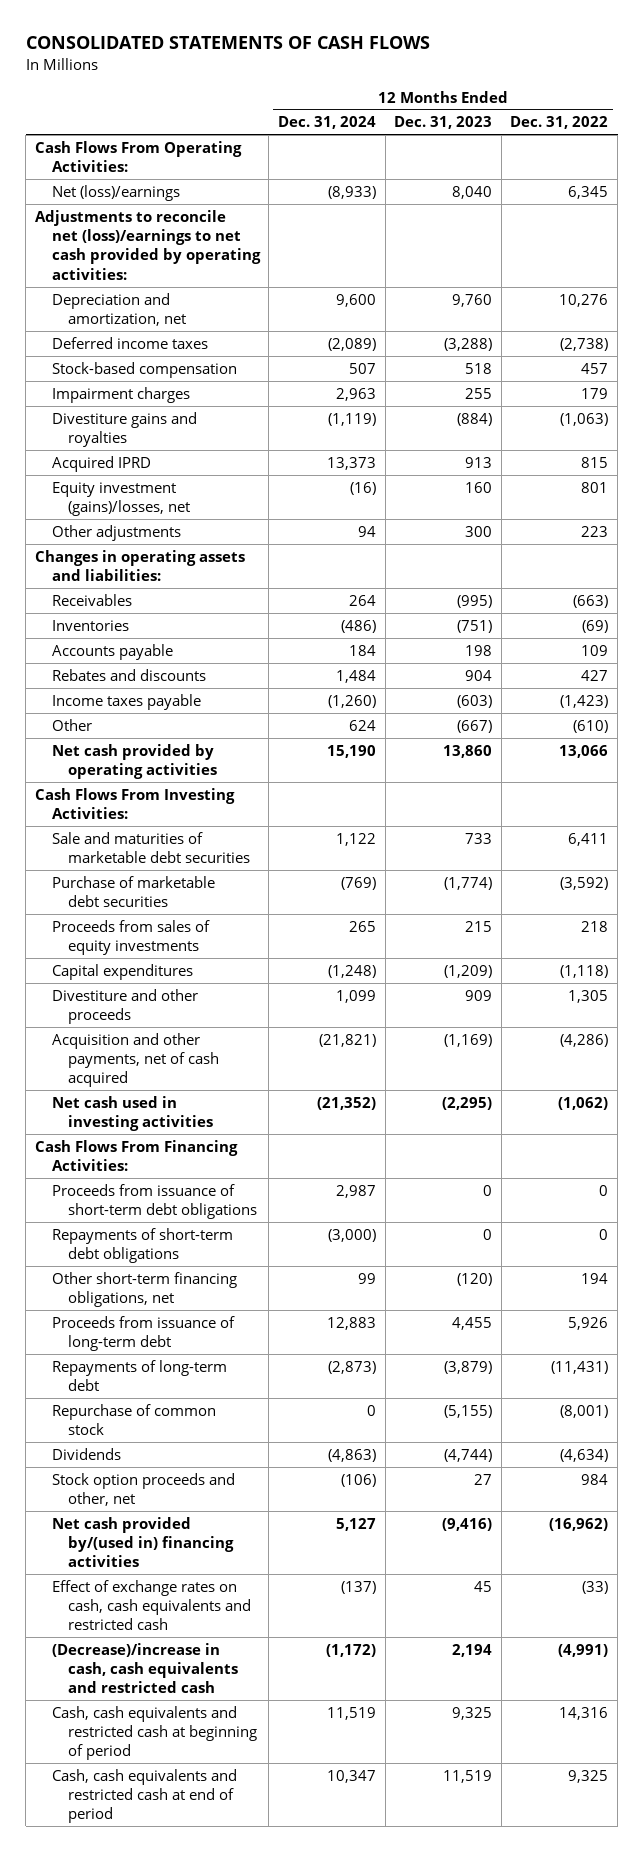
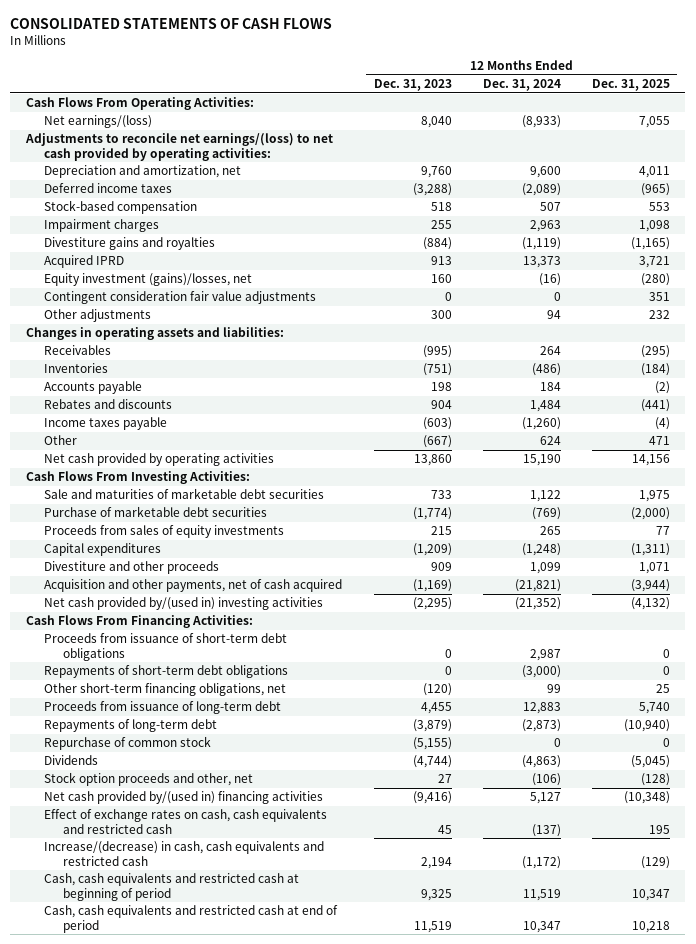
- | 12 Months Ended Dec. 31, 2024 | 12 Months Ended Dec. 31, 2023 | 12 Months Ended Dec. 31, 2022
+ | 12 Months Ended Dec. 31, 2023 | 12 Months Ended Dec. 31, 2024 | 12 Months Ended Dec. 31, 2025
- Net (loss)/earnings | (8,933) | 8,040 | 6,345
- Adjustments to reconcile net (loss)/earnings to net cash provided by operating activities:
+ Net earnings/(loss) | 8,040 | (8,933) | 7,055
+ Adjustments to reconcile net earnings/(loss) to net cash provided by operating activities:
+ Contingent consideration fair value adjustments | 0 | 0 | 351
- Net cash used in investing activities | (21,352) | (2,295) | (1,062)
+ Net cash provided by/(used in) investing activities | (2,295) | (21,352) | (4,132)
- (Decrease)/increase in cash, cash equivalents and restricted cash | (1,172) | 2,194 | (4,991)
+ Increase/(decrease) in cash, cash equivalents and restricted cash | 2,194 | (1,172) | (129)

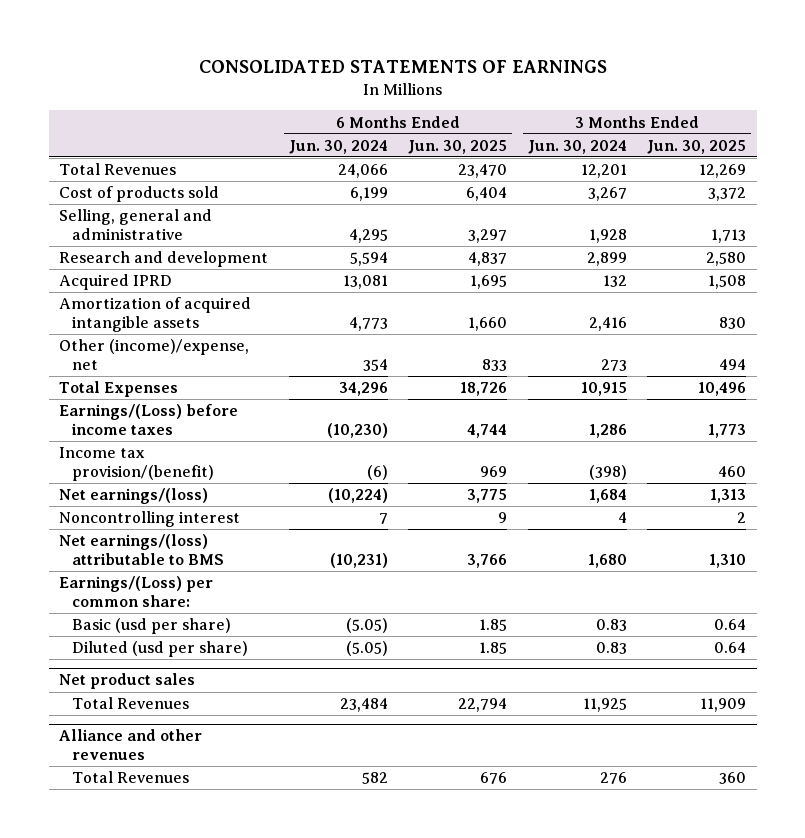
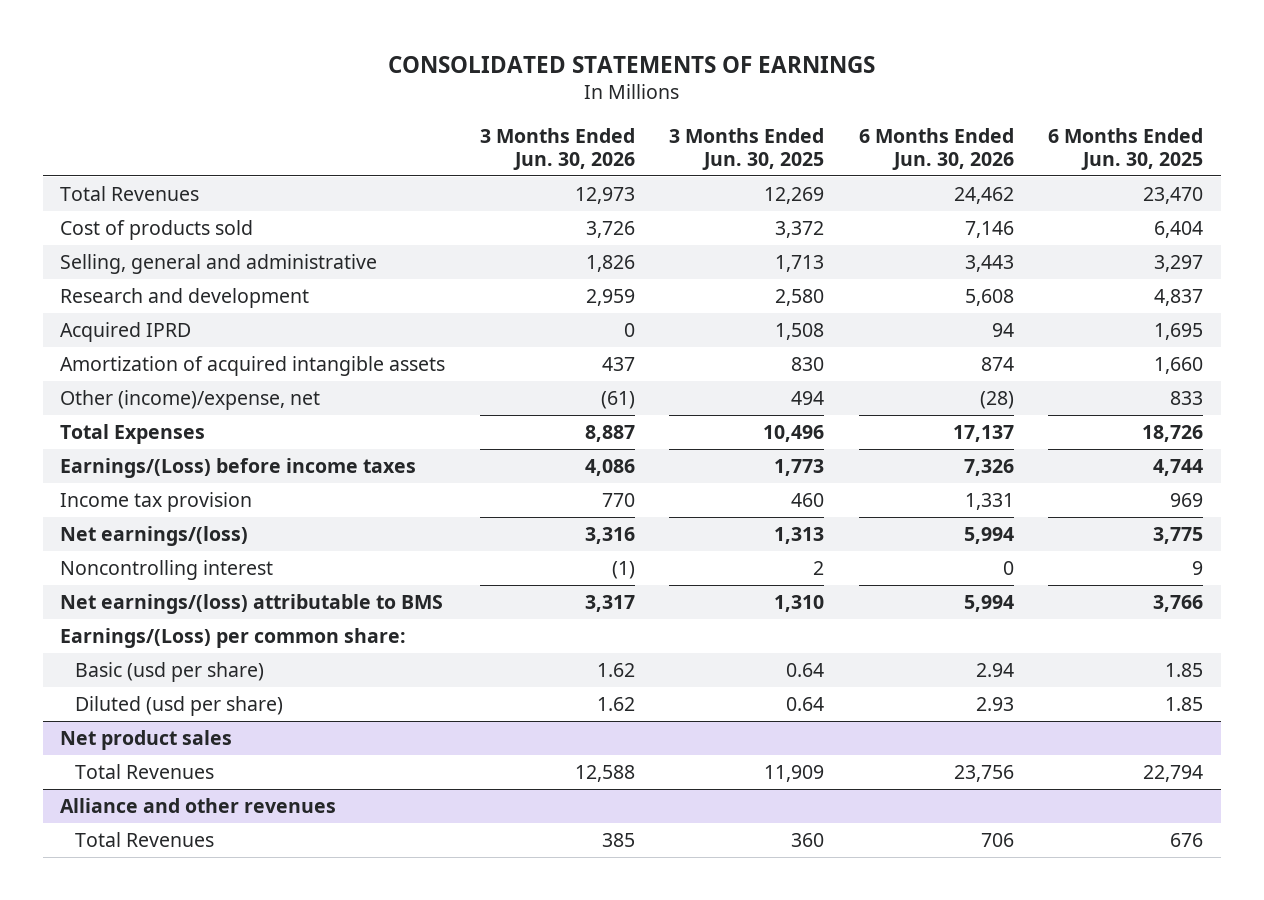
- | 6 Months Ended Jun. 30, 2024 | 6 Months Ended Jun. 30, 2025 | 3 Months Ended Jun. 30, 2024 | 3 Months Ended Jun. 30, 2025
+ | 3 Months Ended Jun. 30, 2026 | 3 Months Ended Jun. 30, 2025 | 6 Months Ended Jun. 30, 2026 | 6 Months Ended Jun. 30, 2025
- Income tax provision/(benefit) | (6) | 969 | (398) | 460
+ Income tax provision | 770 | 460 | 1,331 | 969

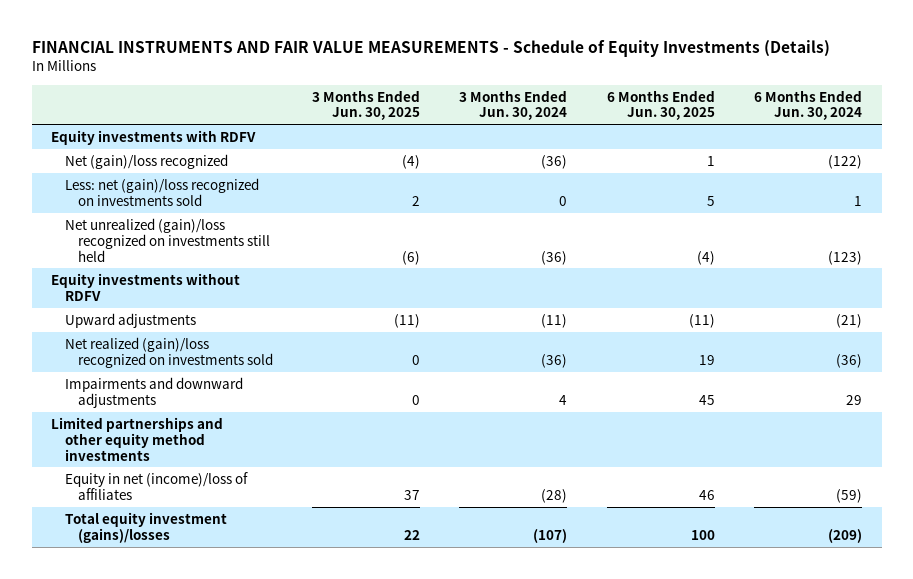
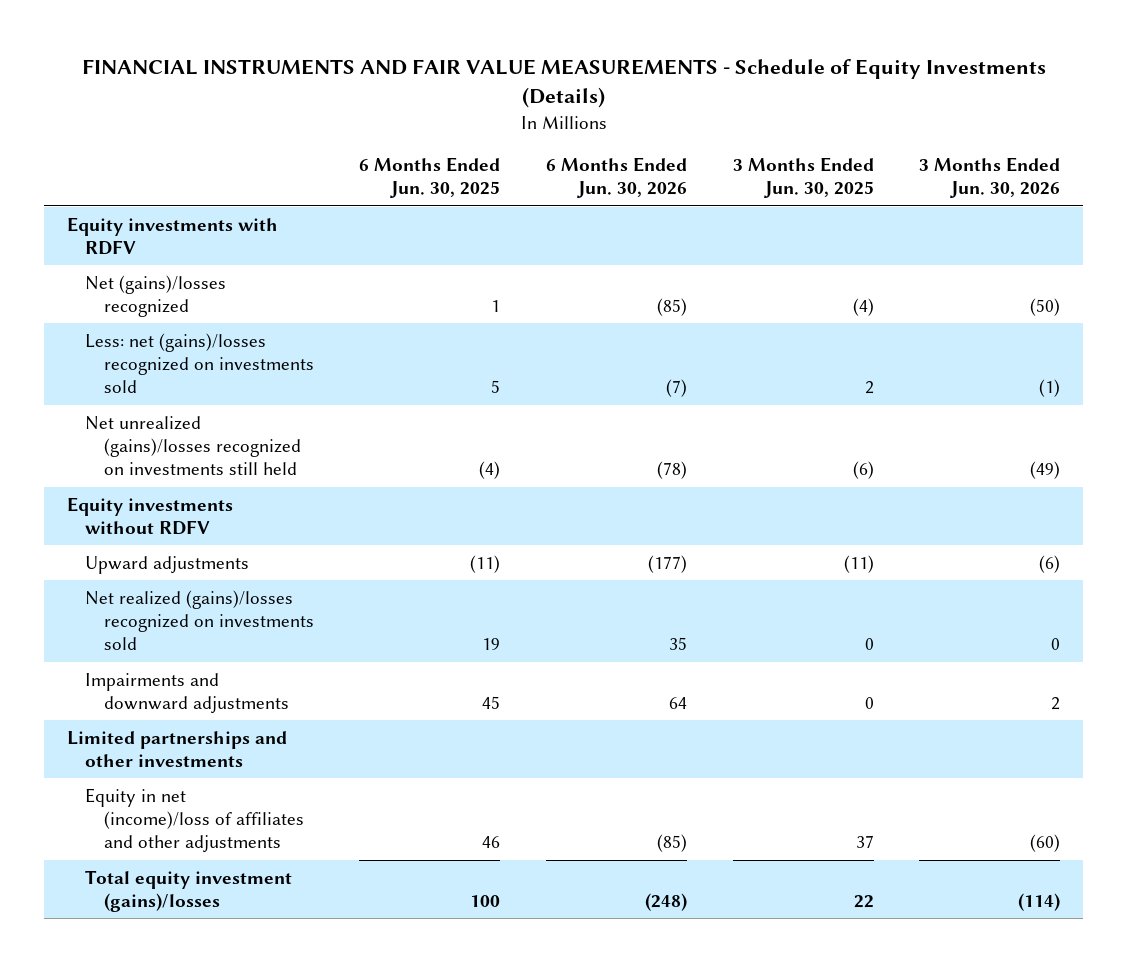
- | 3 Months Ended Jun. 30, 2025 | 3 Months Ended Jun. 30, 2024 | 6 Months Ended Jun. 30, 2025 | 6 Months Ended Jun. 30, 2024
+ | 6 Months Ended Jun. 30, 2025 | 6 Months Ended Jun. 30, 2026 | 3 Months Ended Jun. 30, 2025 | 3 Months Ended Jun. 30, 2026
- Net (gain)/loss recognized | (4) | (36) | 1 | (122)
- Less: net (gain)/loss recognized on investments sold | 2 | 0 | 5 | 1
- Net unrealized (gain)/loss recognized on investments still held | (6) | (36) | (4) | (123)
+ Net (gains)/losses recognized | 1 | (85) | (4) | (50)
+ Less: net (gains)/losses recognized on investments sold | 5 | (7) | 2 | (1)
+ Net unrealized (gains)/losses recognized on investments still held | (4) | (78) | (6) | (49)
- Net realized (gain)/loss recognized on investments sold | 0 | (36) | 19 | (36)
+ Net realized (gains)/losses recognized on investments sold | 19 | 35 | 0 | 0
- Limited partnerships and other equity method investments
- Equity in net (income)/loss of affiliates | 37 | (28) | 46 | (59)
+ Limited partnerships and other investments
+ Equity in net (income)/loss of affiliates and other adjustments | 46 | (85) | 37 | (60)

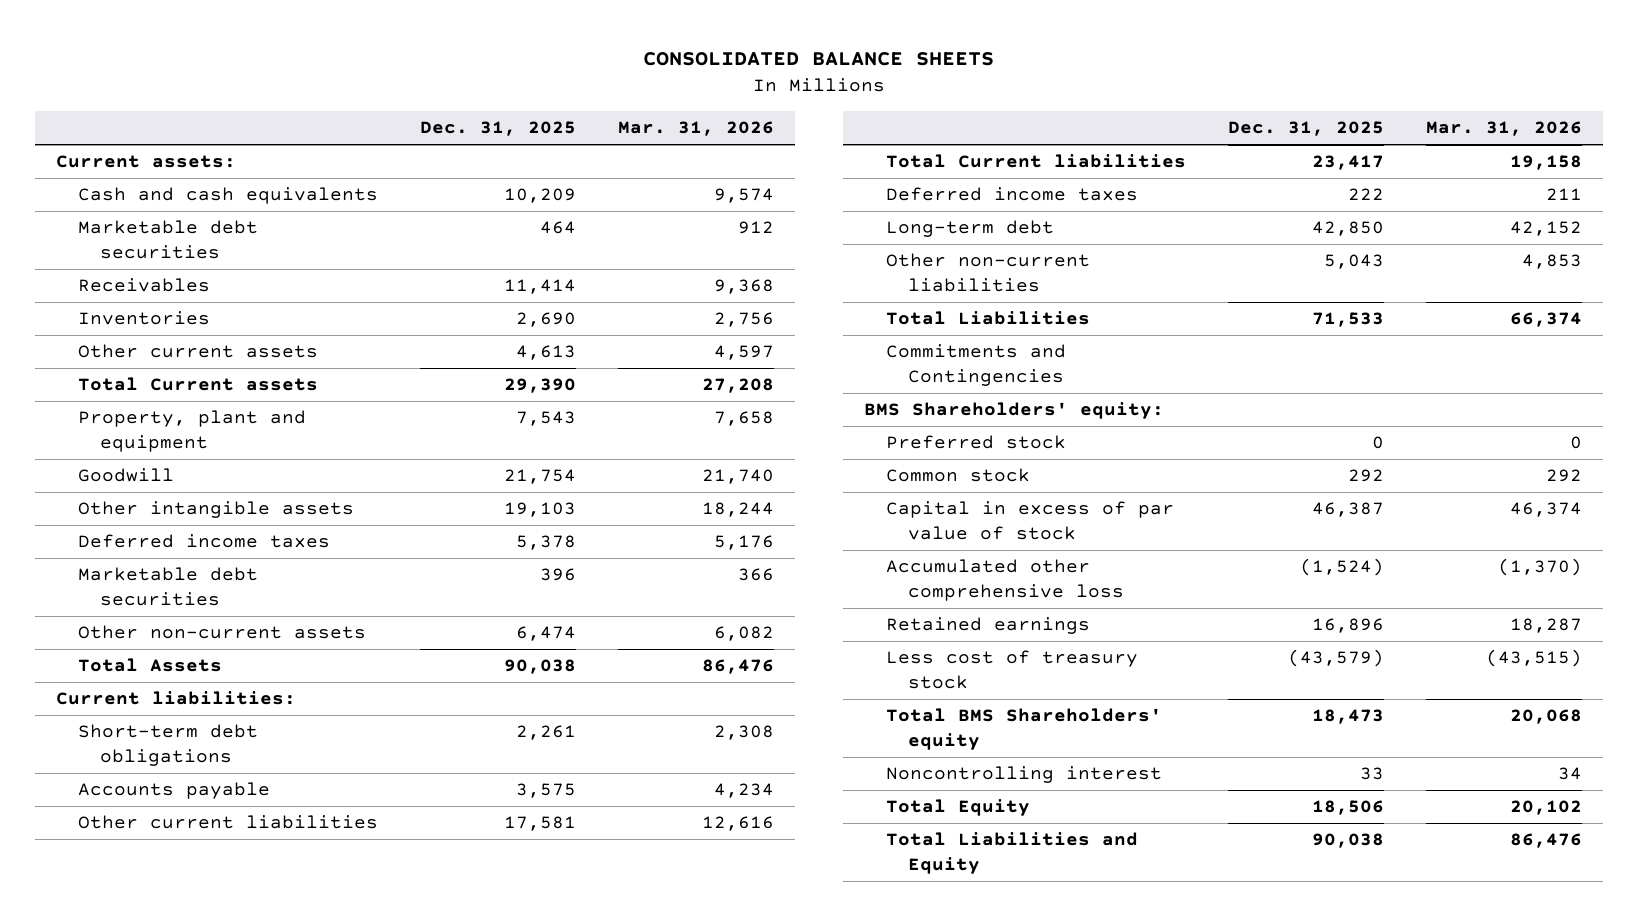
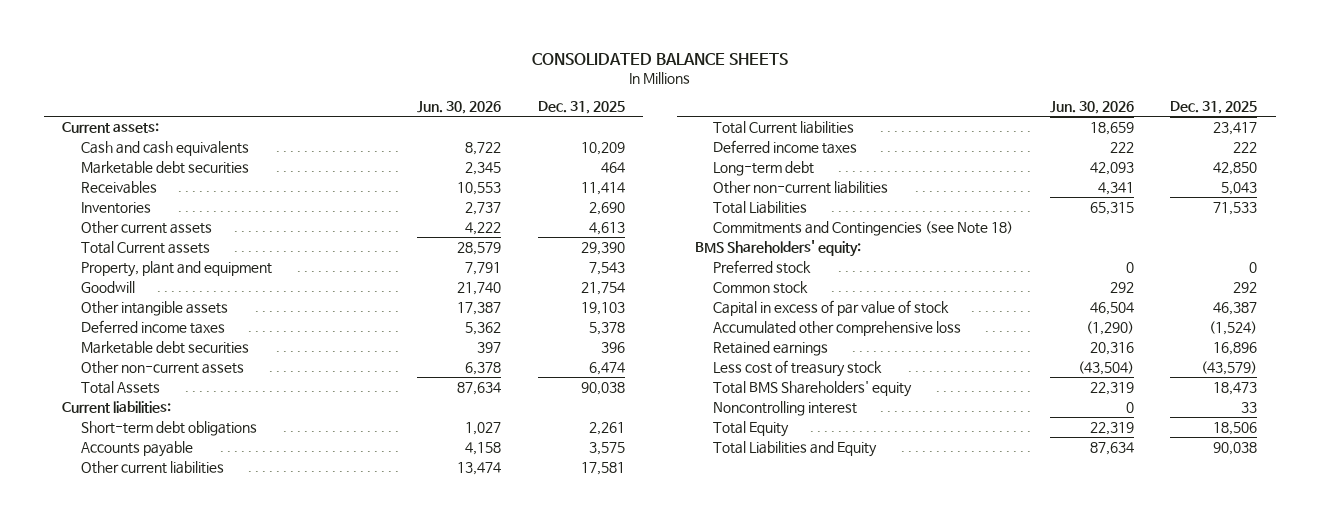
- | Dec. 31, 2025 | Mar. 31, 2026
+ | Jun. 30, 2026 | Dec. 31, 2025
- Commitments and Contingencies
+ Commitments and Contingencies (see Note 18)

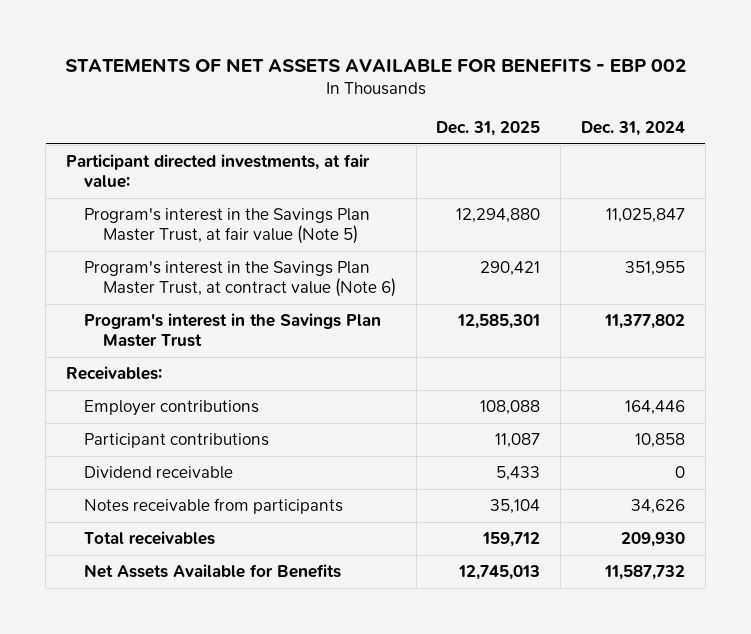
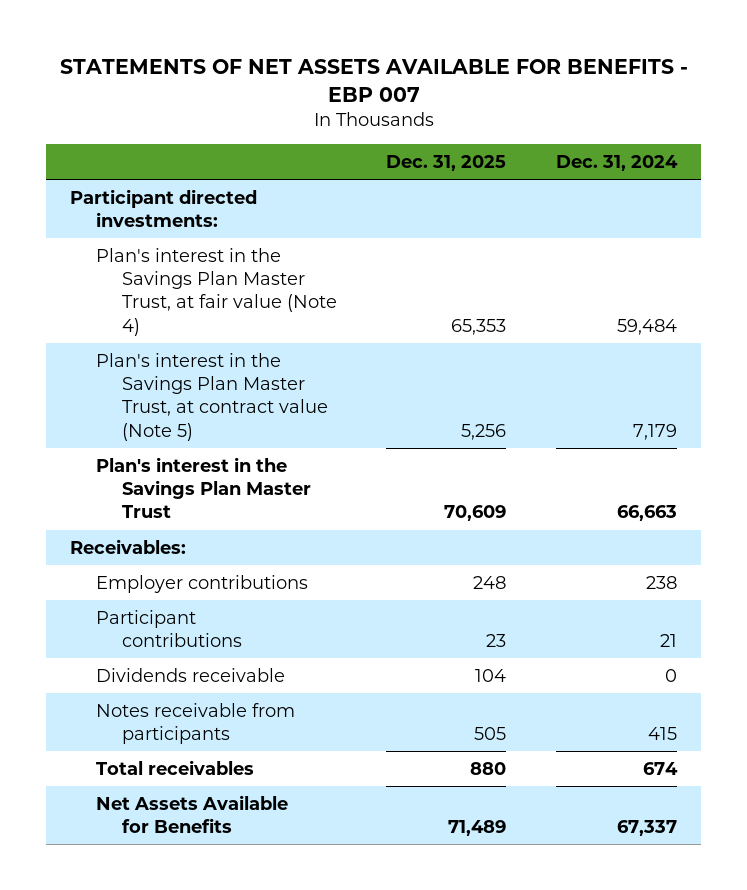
- STATEMENTS OF NET ASSETS AVAILABLE FOR BENEFITS - EBP 002
+ STATEMENTS OF NET ASSETS AVAILABLE FOR BENEFITS - EBP 007
- Participant directed investments, at fair value:
- Program's interest in the Savings Plan Master Trust, at fair value (Note 5) | 12,294,880 | 11,025,847
- Program's interest in the Savings Plan Master Trust, at contract value (Note 6) | 290,421 | 351,955
- Program's interest in the Savings Plan Master Trust | 12,585,301 | 11,377,802
+ Participant directed investments:
+ Plan's interest in the Savings Plan Master Trust, at fair value (Note 4) | 65,353 | 59,484
+ Plan's interest in the Savings Plan Master Trust, at contract value (Note 5) | 5,256 | 7,179
+ Plan's interest in the Savings Plan Master Trust | 70,609 | 66,663
- Employer contributions | 108,088 | 164,446
- Participant contributions | 11,087 | 10,858
- Dividend receivable | 5,433 | 0
- Notes receivable from participants | 35,104 | 34,626
- Total receivables | 159,712 | 209,930
- Net Assets Available for Benefits | 12,745,013 | 11,587,732
+ Employer contributions | 248 | 238
+ Participant contributions | 23 | 21
+ Dividends receivable | 104 | 0
+ Notes receivable from participants | 505 | 415
+ Total receivables | 880 | 674
+ Net Assets Available for Benefits | 71,489 | 67,337

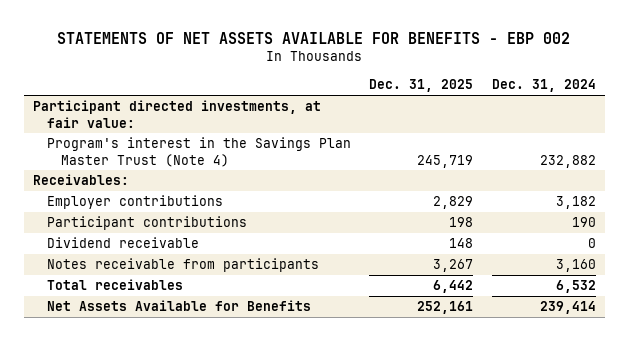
- STATEMENTS OF NET ASSETS AVAILABLE FOR BENEFITS - EBP 007
+ STATEMENTS OF NET ASSETS AVAILABLE FOR BENEFITS - EBP 002
- Participant directed investments:
- Plan's interest in the Savings Plan Master Trust, at fair value (Note 4) | 65,353 | 59,484
- Plan's interest in the Savings Plan Master Trust, at contract value (Note 5) | 5,256 | 7,179
- Plan's interest in the Savings Plan Master Trust | 70,609 | 66,663
+ Participant directed investments, at fair value:
+ Program's interest in the Savings Plan Master Trust (Note 4) | 245,719 | 232,882
- Employer contributions | 248 | 238
- Participant contributions | 23 | 21
- Dividends receivable | 104 | 0
- Notes receivable from participants | 505 | 415
- Total receivables | 880 | 674
- Net Assets Available for Benefits | 71,489 | 67,337
+ Employer contributions | 2,829 | 3,182
+ Participant contributions | 198 | 190
+ Dividend receivable | 148 | 0
+ Notes receivable from participants | 3,267 | 3,160
+ Total receivables | 6,442 | 6,532
+ Net Assets Available for Benefits | 252,161 | 239,414

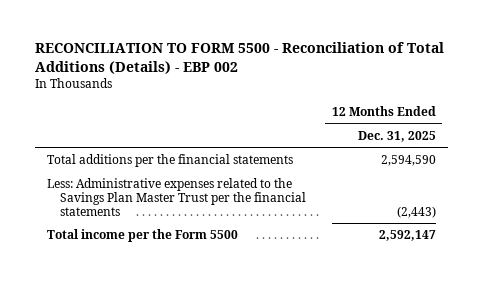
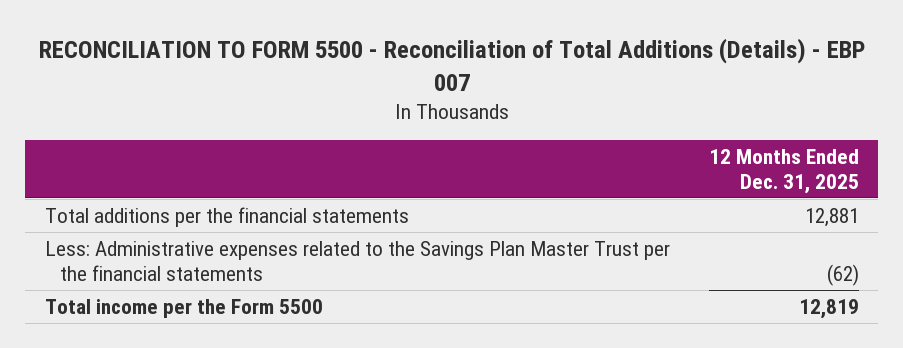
- RECONCILIATION TO FORM 5500 - Reconciliation of Total Additions (Details) - EBP 002
+ RECONCILIATION TO FORM 5500 - Reconciliation of Total Additions (Details) - EBP 007
- Total additions per the financial statements | 2,594,590
- Less: Administrative expenses related to the Savings Plan Master Trust per the financial statements | (2,443)
- Total income per the Form 5500 | 2,592,147
+ Total additions per the financial statements | 12,881
+ Less: Administrative expenses related to the Savings Plan Master Trust per the financial statements | (62)
+ Total income per the Form 5500 | 12,819

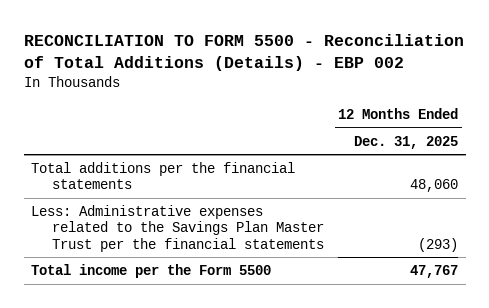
- RECONCILIATION TO FORM 5500 - Reconciliation of Total Additions (Details) - EBP 007
+ RECONCILIATION TO FORM 5500 - Reconciliation of Total Additions (Details) - EBP 002
- Total additions per the financial statements | 12,881
- Less: Administrative expenses related to the Savings Plan Master Trust per the financial statements | (62)
- Total income per the Form 5500 | 12,819
+ Total additions per the financial statements | 48,060
+ Less: Administrative expenses related to the Savings Plan Master Trust per the financial statements | (293)
+ Total income per the Form 5500 | 47,767

